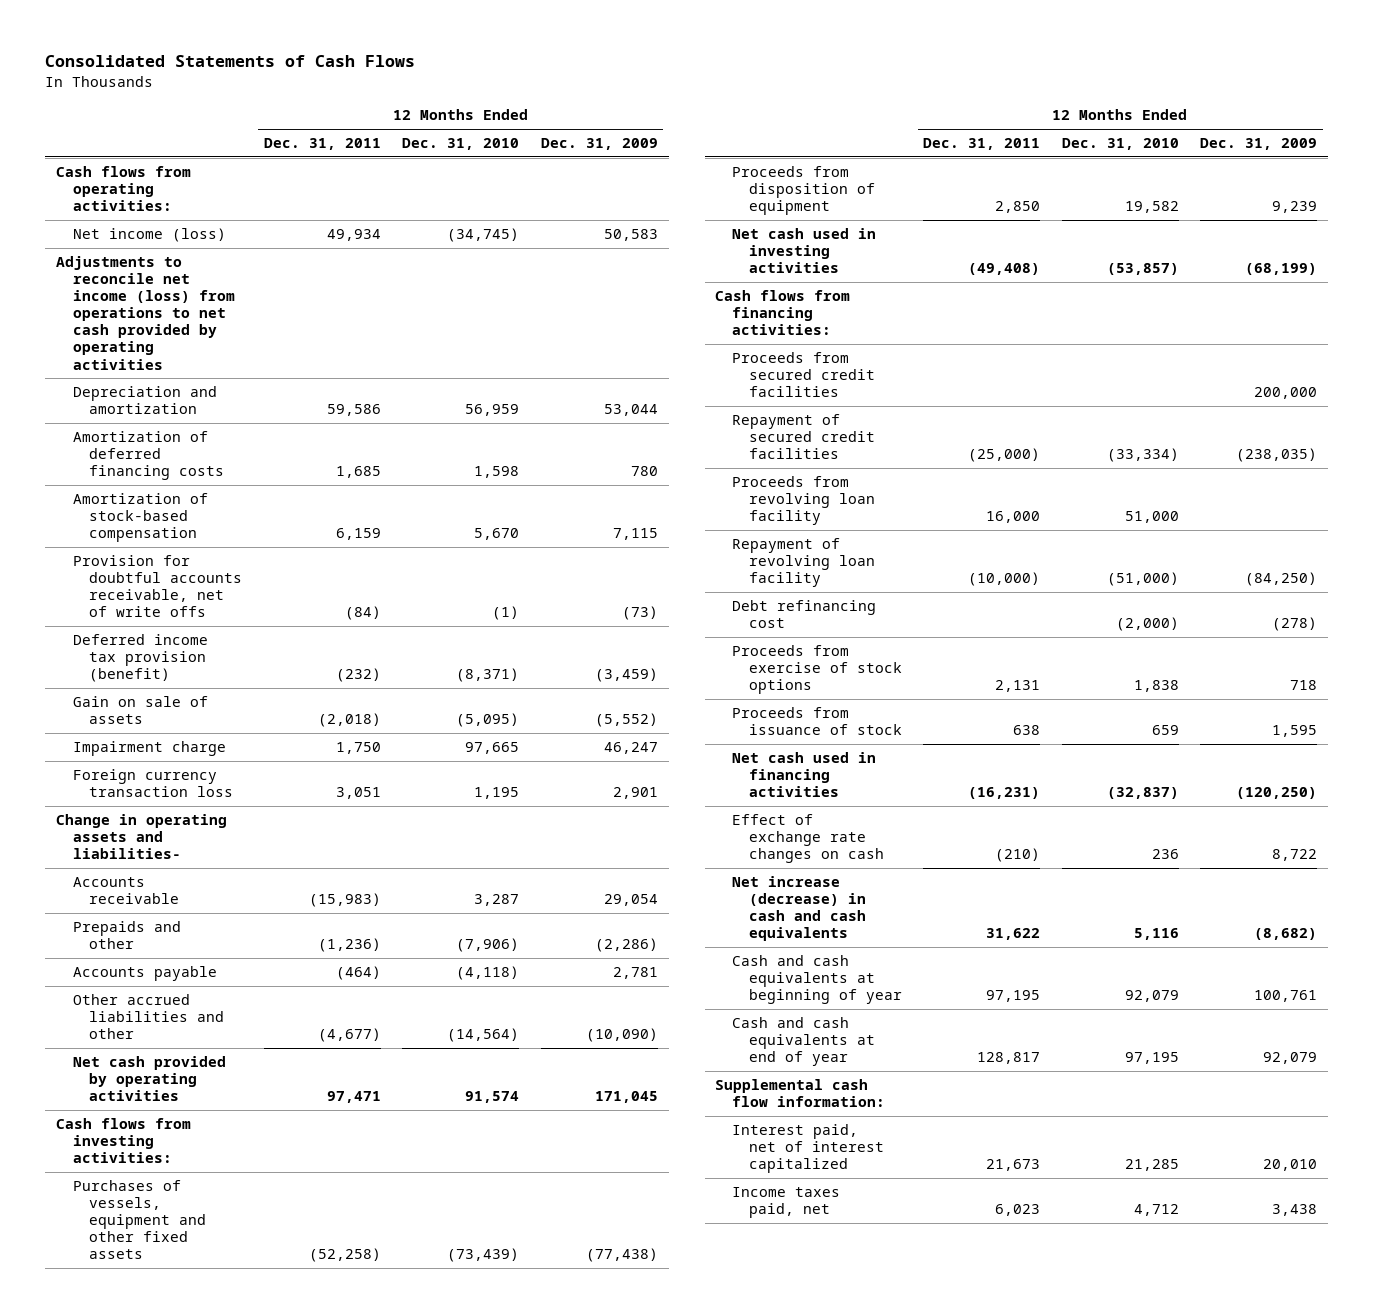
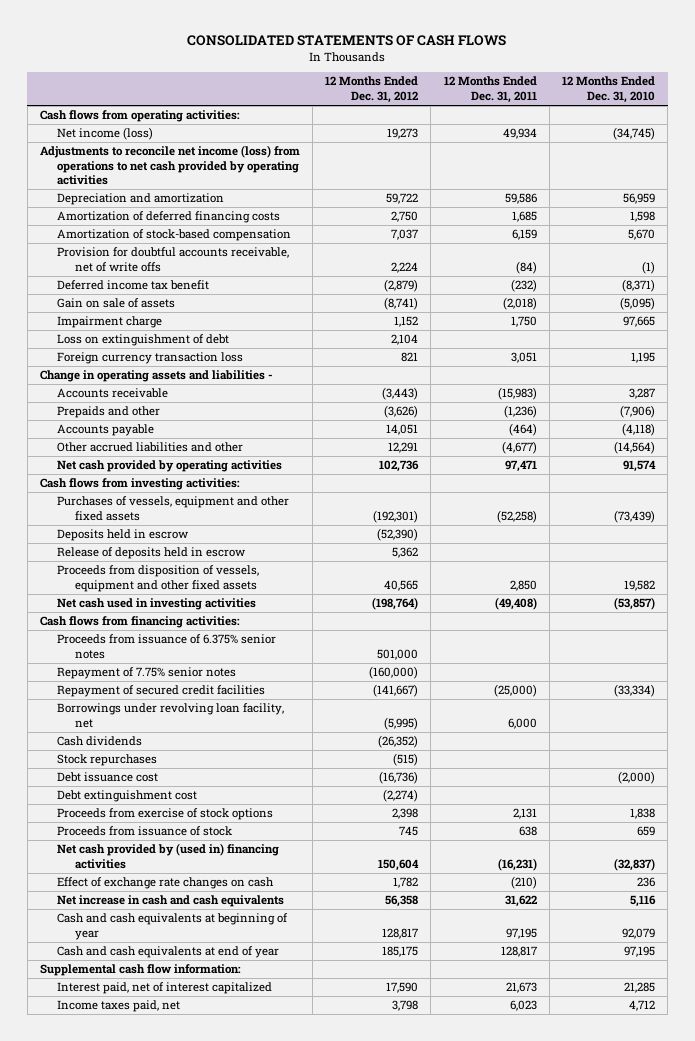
- Consolidated Statements of Cash Flows
+ CONSOLIDATED STATEMENTS OF CASH FLOWS
- | 12 Months Ended Dec. 31, 2011 | 12 Months Ended Dec. 31, 2010 | 12 Months Ended Dec. 31, 2009
+ | 12 Months Ended Dec. 31, 2012 | 12 Months Ended Dec. 31, 2011 | 12 Months Ended Dec. 31, 2010
- Deferred income tax provision (benefit) | (232) | (8,371) | (3,459)
+ Deferred income tax benefit | (2,879) | (232) | (8,371)
+ Loss on extinguishment of debt | 2,104 | |
- Change in operating assets and liabilities-
+ Change in operating assets and liabilities -
- Proceeds from disposition of equipment | 2,850 | 19,582 | 9,239
+ Deposits held in escrow | (52,390) | |
+ Release of deposits held in escrow | 5,362 | |
+ Proceeds from disposition of vessels, equipment and other fixed assets | 40,565 | 2,850 | 19,582
- Proceeds from secured credit facilities | | | 200,000
+ Proceeds from issuance of 6.375% senior notes | 501,000 | |
+ Repayment of 7.75% senior notes | (160,000) | |
- Proceeds from revolving loan facility | 16,000 | 51,000 |
- Repayment of revolving loan facility | (10,000) | (51,000) | (84,250)
- Debt refinancing cost | | (2,000) | (278)
+ Borrowings under revolving loan facility, net | (5,995) | 6,000 |
+ Cash dividends | (26,352) | |
+ Stock repurchases | (515) | |
+ Debt issuance cost | (16,736) | | (2,000)
+ Debt extinguishment cost | (2,274) | |
- Net cash used in financing activities | (16,231) | (32,837) | (120,250)
+ Net cash provided by (used in) financing activities | 150,604 | (16,231) | (32,837)
- Net increase (decrease) in cash and cash equivalents | 31,622 | 5,116 | (8,682)
+ Net increase in cash and cash equivalents | 56,358 | 31,622 | 5,116

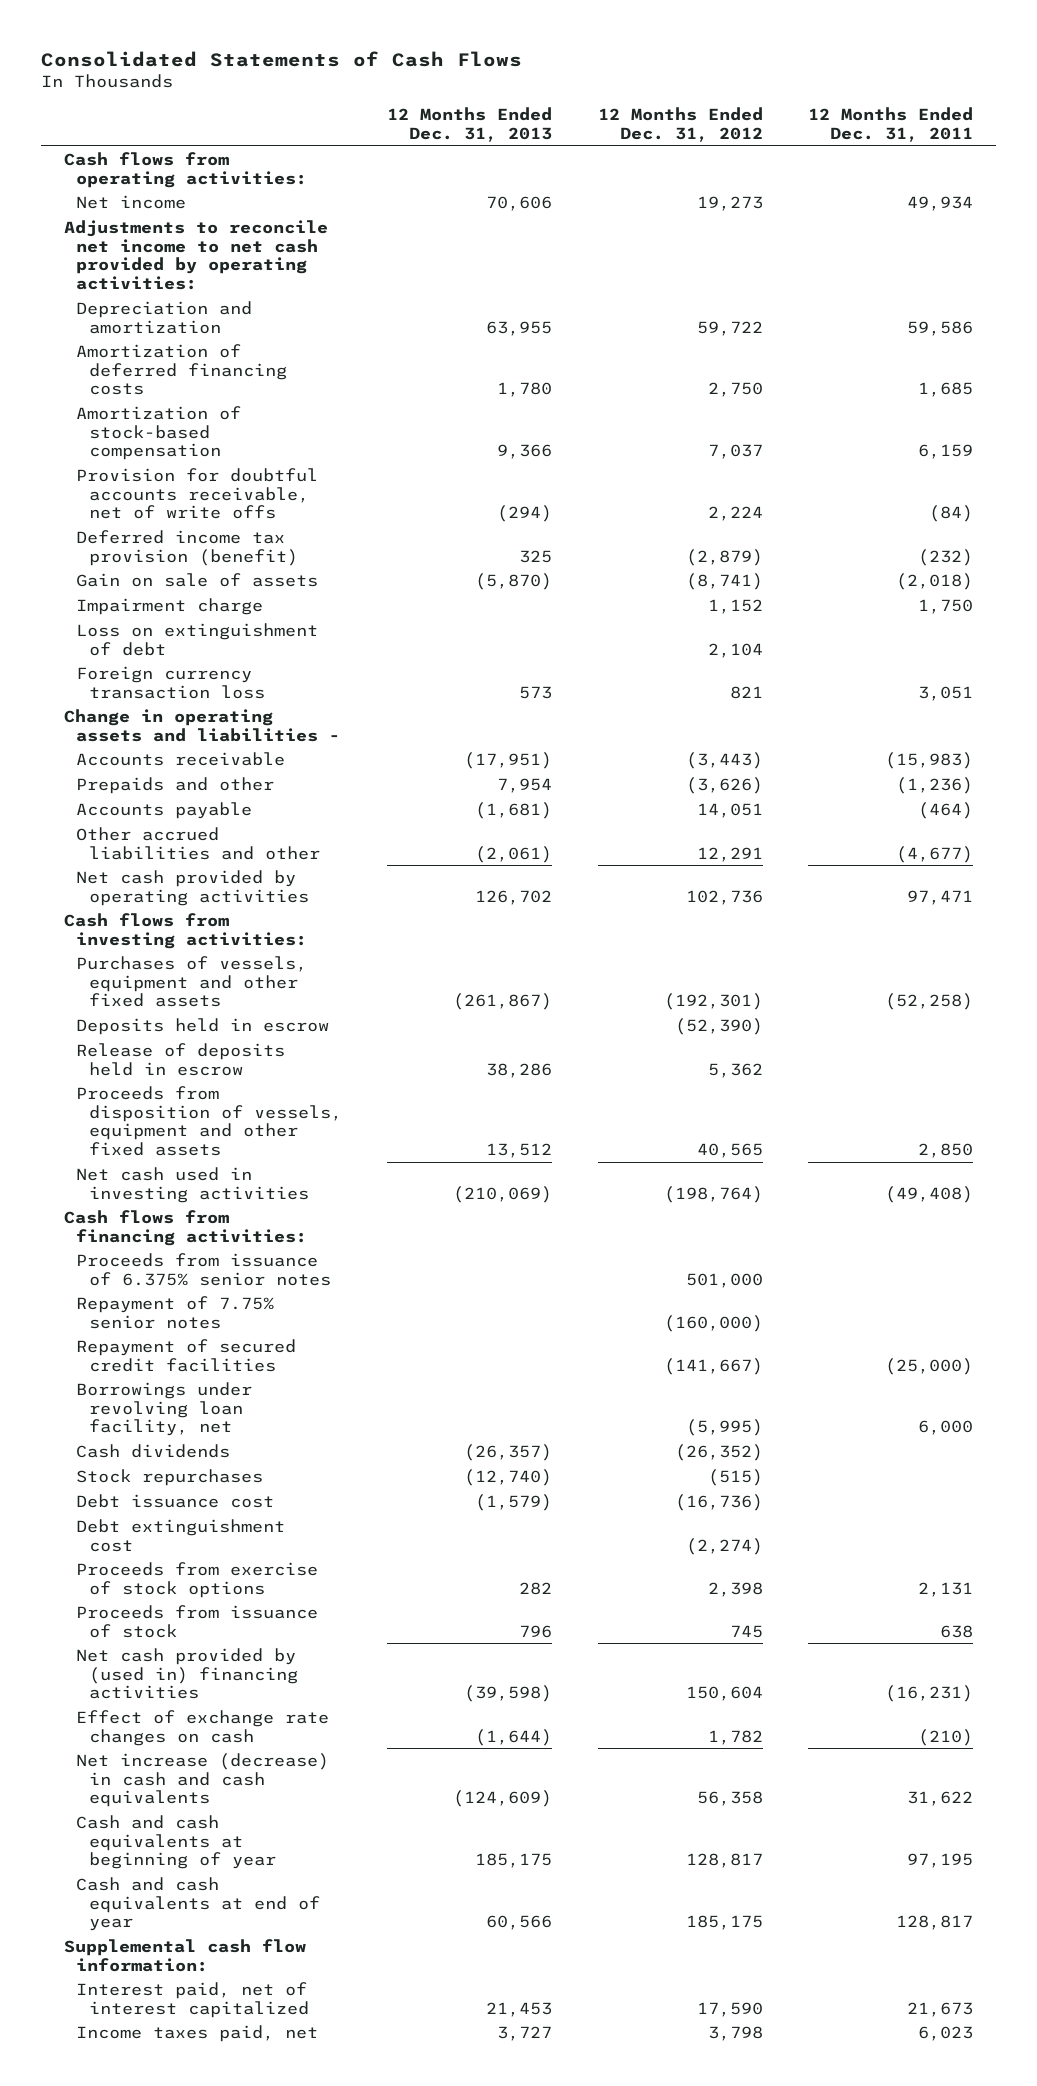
- CONSOLIDATED STATEMENTS OF CASH FLOWS
+ Consolidated Statements of Cash Flows
- | 12 Months Ended Dec. 31, 2012 | 12 Months Ended Dec. 31, 2011 | 12 Months Ended Dec. 31, 2010
+ | 12 Months Ended Dec. 31, 2013 | 12 Months Ended Dec. 31, 2012 | 12 Months Ended Dec. 31, 2011
- Net income (loss) | 19,273 | 49,934 | (34,745)
- Adjustments to reconcile net income (loss) from operations to net cash provided by operating activities
+ Net income | 70,606 | 19,273 | 49,934
+ Adjustments to reconcile net income to net cash provided by operating activities:
- Deferred income tax benefit | (2,879) | (232) | (8,371)
+ Deferred income tax provision (benefit) | 325 | (2,879) | (232)
- Net increase in cash and cash equivalents | 56,358 | 31,622 | 5,116
+ Net increase (decrease) in cash and cash equivalents | (124,609) | 56,358 | 31,622

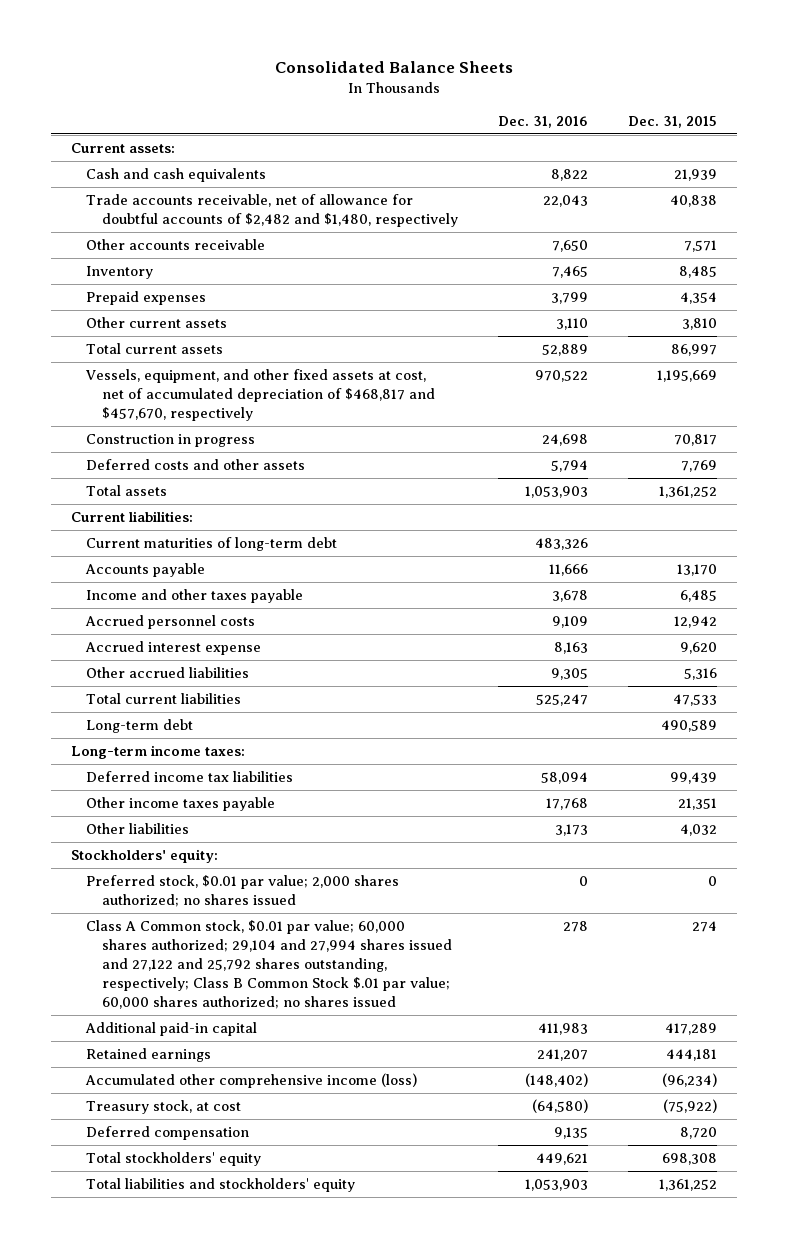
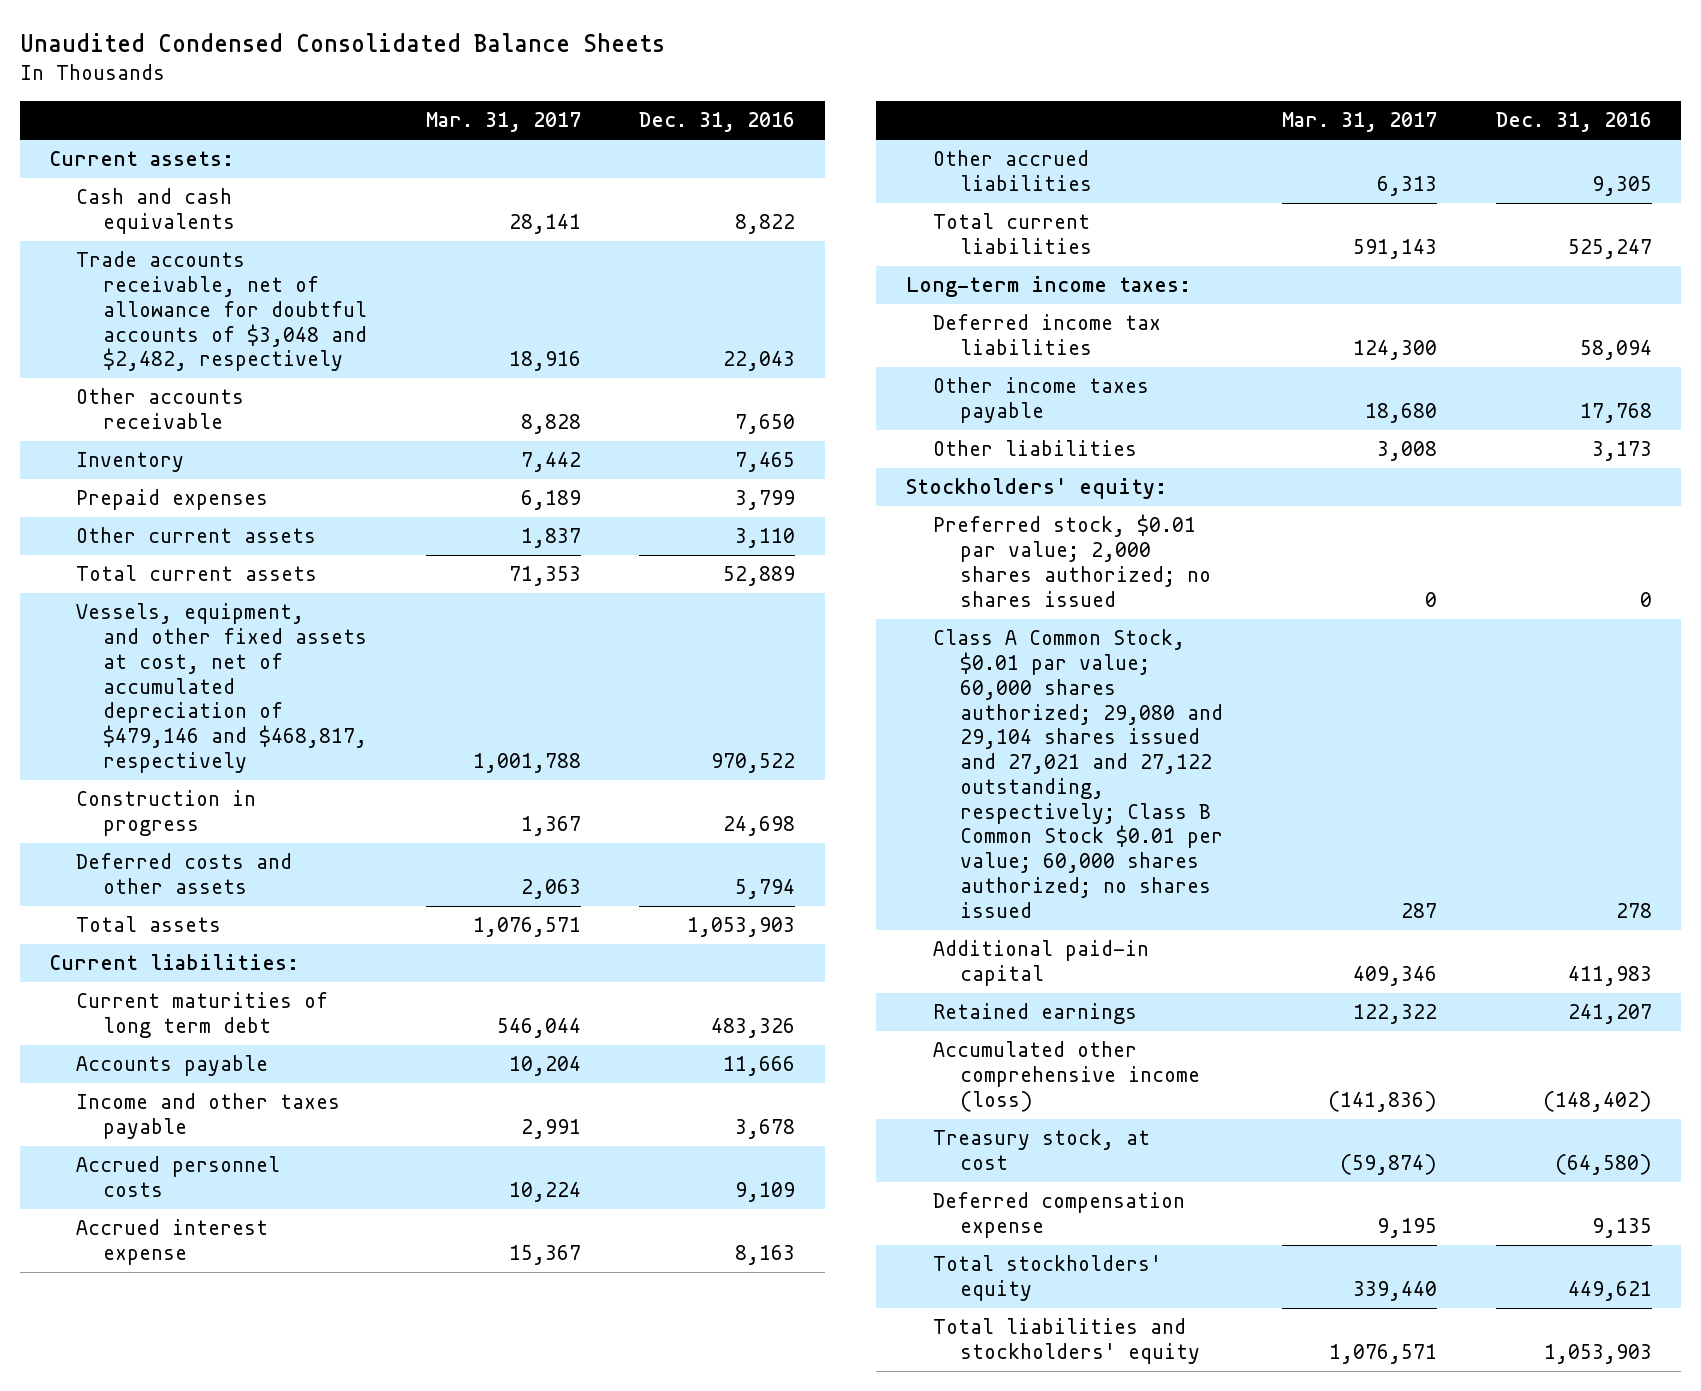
- Consolidated Balance Sheets
+ Unaudited Condensed Consolidated Balance Sheets
- | Dec. 31, 2016 | Dec. 31, 2015
+ | Mar. 31, 2017 | Dec. 31, 2016
- Trade accounts receivable, net of allowance for doubtful accounts of $2,482 and $1,480, respectively | 22,043 | 40,838
+ Trade accounts receivable, net of allowance for doubtful accounts of $3,048 and $2,482, respectively | 18,916 | 22,043
- Vessels, equipment, and other fixed assets at cost, net of accumulated depreciation of $468,817 and $457,670, respectively | 970,522 | 1,195,669
+ Vessels, equipment, and other fixed assets at cost, net of accumulated depreciation of $479,146 and $468,817, respectively | 1,001,788 | 970,522
- Current maturities of long-term debt | 483,326 |
+ Current maturities of long term debt | 546,044 | 483,326
- Long-term debt | | 490,589
- Class A Common stock, $0.01 par value; 60,000 shares authorized; 29,104 and 27,994 shares issued and 27,122 and 25,792 shares outstanding, respectively; Class B Common Stock $.01 par value; 60,000 shares authorized; no shares issued | 278 | 274
+ Class A Common Stock, $0.01 par value; 60,000 shares authorized; 29,080 and 29,104 shares issued and 27,021 and 27,122 outstanding, respectively; Class B Common Stock $0.01 per value; 60,000 shares authorized; no shares issued | 287 | 278
- Deferred compensation | 9,135 | 8,720
+ Deferred compensation expense | 9,195 | 9,135

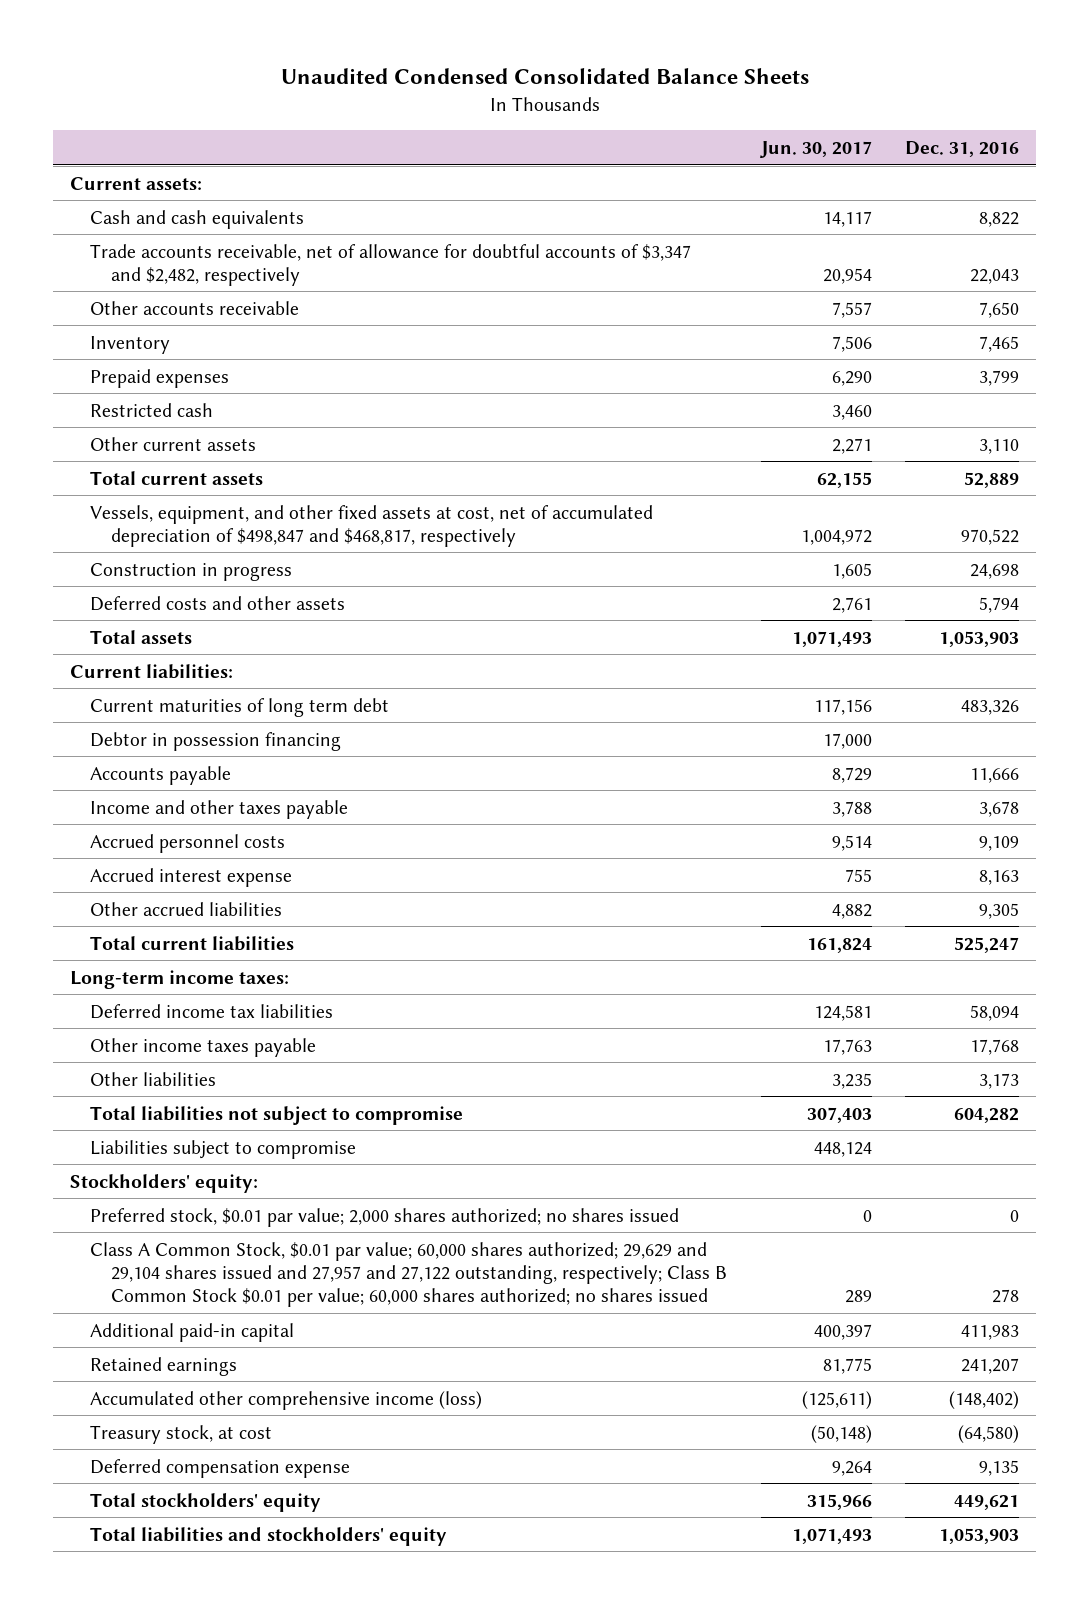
- | Mar. 31, 2017 | Dec. 31, 2016
+ | Jun. 30, 2017 | Dec. 31, 2016
- Trade accounts receivable, net of allowance for doubtful accounts of $3,048 and $2,482, respectively | 18,916 | 22,043
+ Trade accounts receivable, net of allowance for doubtful accounts of $3,347 and $2,482, respectively | 20,954 | 22,043
+ Restricted cash | 3,460 |
- Vessels, equipment, and other fixed assets at cost, net of accumulated depreciation of $479,146 and $468,817, respectively | 1,001,788 | 970,522
+ Vessels, equipment, and other fixed assets at cost, net of accumulated depreciation of $498,847 and $468,817, respectively | 1,004,972 | 970,522
+ Debtor in possession financing | 17,000 |
+ Total liabilities not subject to compromise | 307,403 | 604,282
+ Liabilities subject to compromise | 448,124 |
- Class A Common Stock, $0.01 par value; 60,000 shares authorized; 29,080 and 29,104 shares issued and 27,021 and 27,122 outstanding, respectively; Class B Common Stock $0.01 per value; 60,000 shares authorized; no shares issued | 287 | 278
+ Class A Common Stock, $0.01 par value; 60,000 shares authorized; 29,629 and 29,104 shares issued and 27,957 and 27,122 outstanding, respectively; Class B Common Stock $0.01 per value; 60,000 shares authorized; no shares issued | 289 | 278

